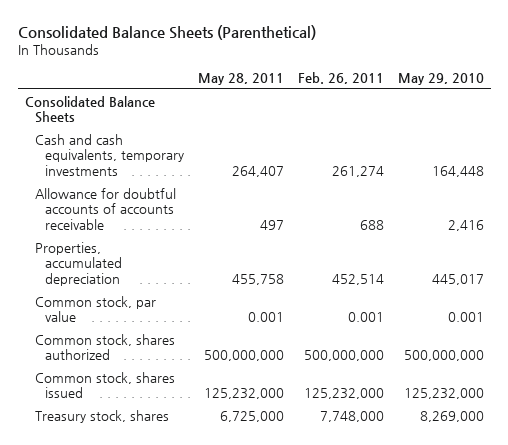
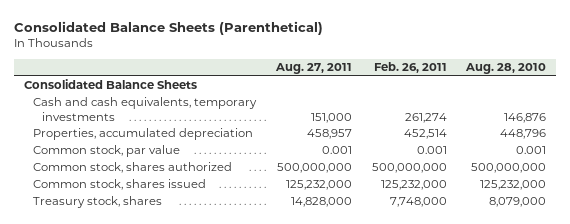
- | May 28, 2011 | Feb. 26, 2011 | May 29, 2010
+ | Aug. 27, 2011 | Feb. 26, 2011 | Aug. 28, 2010
- Allowance for doubtful accounts of accounts receivable | 497 | 688 | 2,416

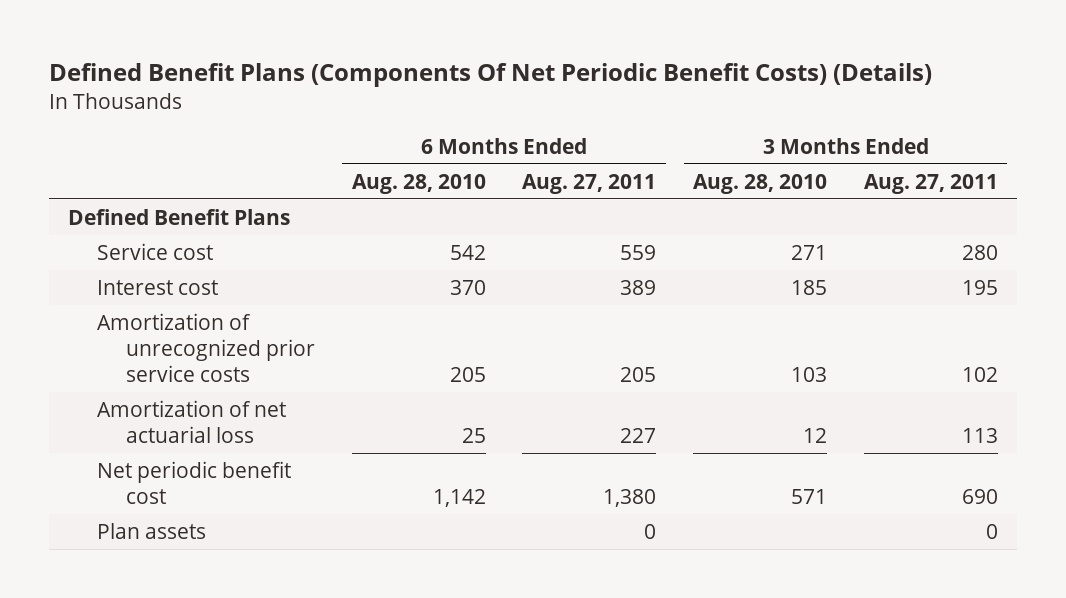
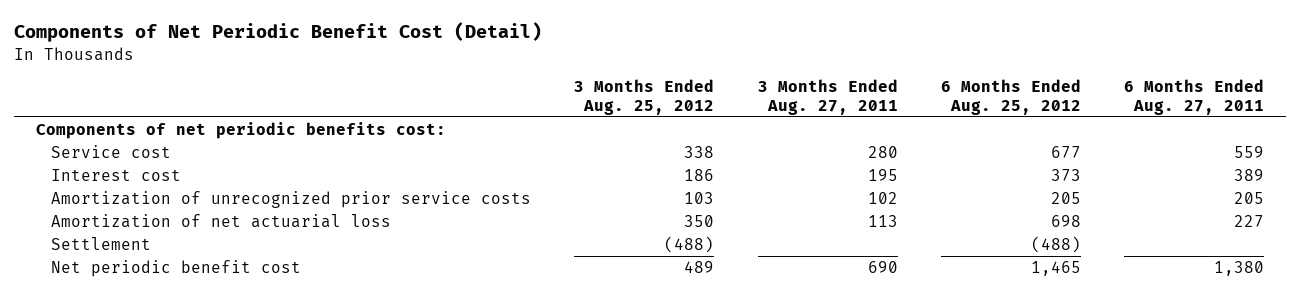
- Defined Benefit Plans (Components Of Net Periodic Benefit Costs) (Details)
+ Components of Net Periodic Benefit Cost (Detail)
- | 6 Months Ended Aug. 28, 2010 | 6 Months Ended Aug. 27, 2011 | 3 Months Ended Aug. 28, 2010 | 3 Months Ended Aug. 27, 2011
+ | 3 Months Ended Aug. 25, 2012 | 3 Months Ended Aug. 27, 2011 | 6 Months Ended Aug. 25, 2012 | 6 Months Ended Aug. 27, 2011
- Defined Benefit Plans
+ Components of net periodic benefits cost:
+ Settlement | (488) | | (488) |
- Plan assets | | 0 | | 0

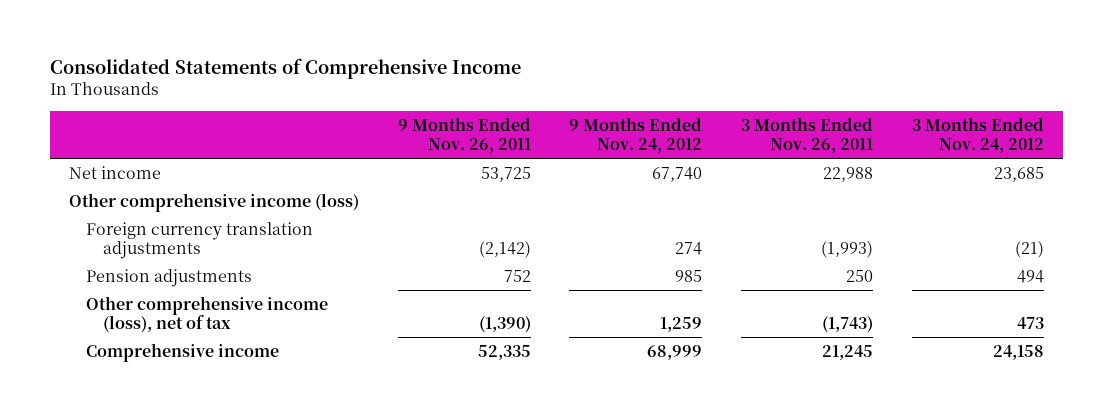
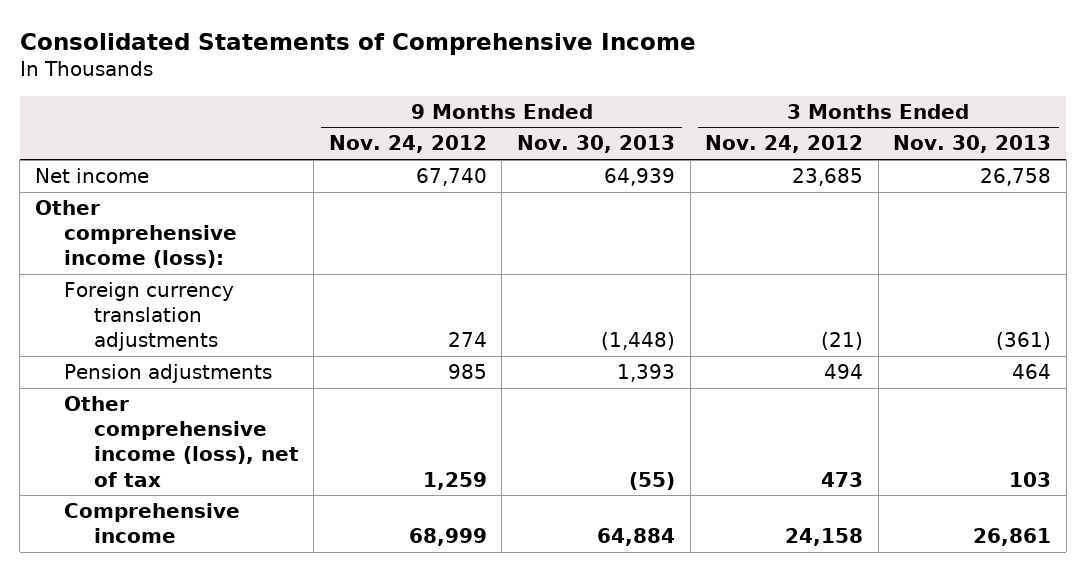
- | 9 Months Ended Nov. 26, 2011 | 9 Months Ended Nov. 24, 2012 | 3 Months Ended Nov. 26, 2011 | 3 Months Ended Nov. 24, 2012
+ | 9 Months Ended Nov. 24, 2012 | 9 Months Ended Nov. 30, 2013 | 3 Months Ended Nov. 24, 2012 | 3 Months Ended Nov. 30, 2013
- Other comprehensive income (loss)
+ Other comprehensive income (loss):

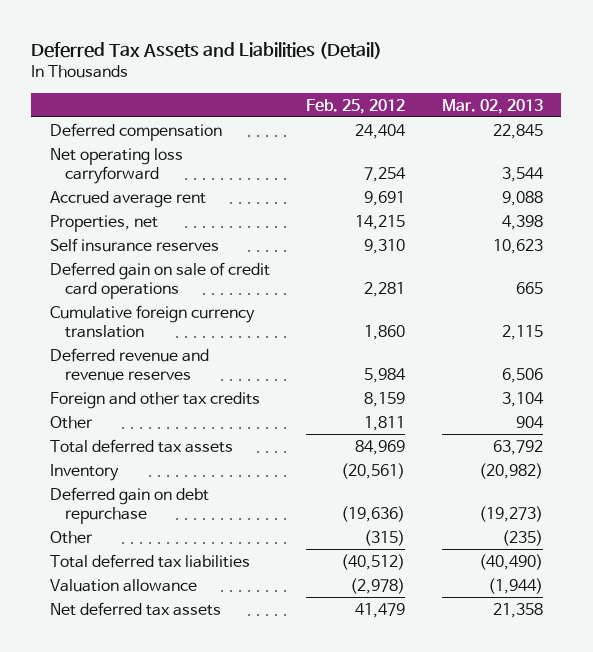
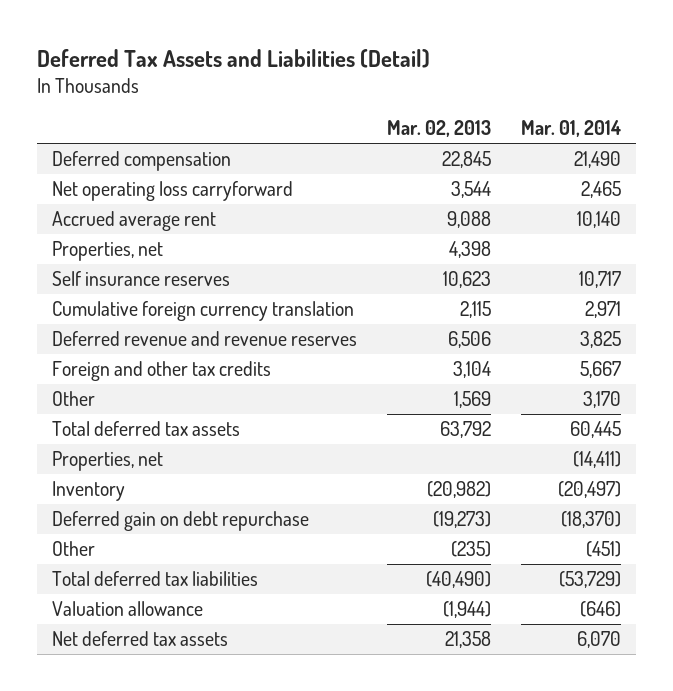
- | Feb. 25, 2012 | Mar. 02, 2013
+ | Mar. 02, 2013 | Mar. 01, 2014
- Deferred gain on sale of credit card operations | 2,281 | 665
- Other | 1,811 | 904
+ Other | 1,569 | 3,170
+ Properties, net | | (14,411)

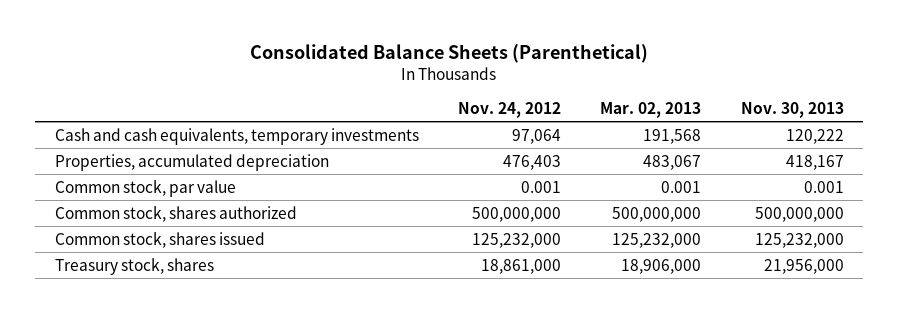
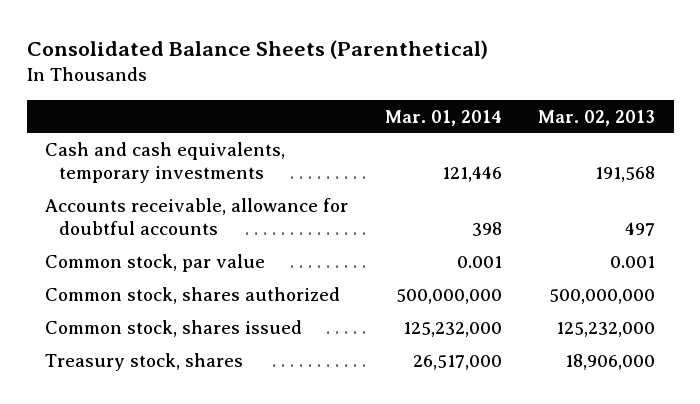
- | Nov. 24, 2012 | Mar. 02, 2013 | Nov. 30, 2013
+ | Mar. 01, 2014 | Mar. 02, 2013
- Properties, accumulated depreciation | 476,403 | 483,067 | 418,167
+ Accounts receivable, allowance for doubtful accounts | 398 | 497

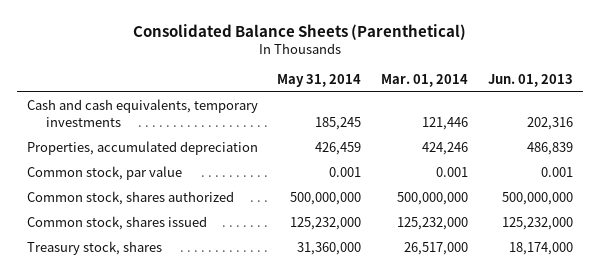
- | Mar. 01, 2014 | Mar. 02, 2013
+ | May 31, 2014 | Mar. 01, 2014 | Jun. 01, 2013
- Accounts receivable, allowance for doubtful accounts | 398 | 497
+ Properties, accumulated depreciation | 426,459 | 424,246 | 486,839

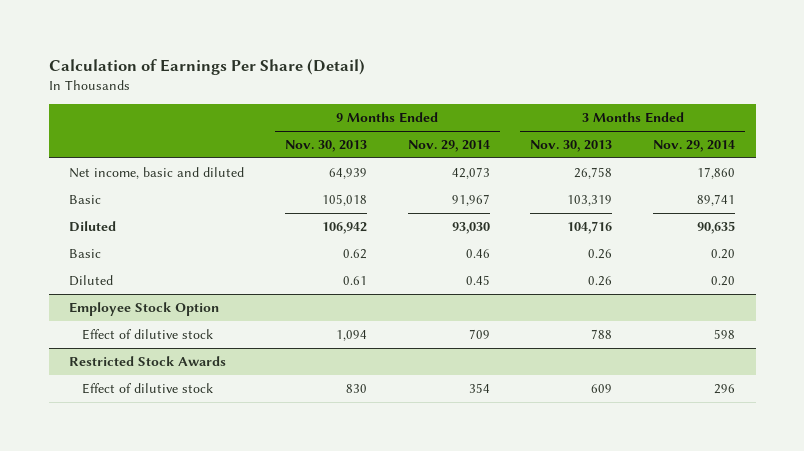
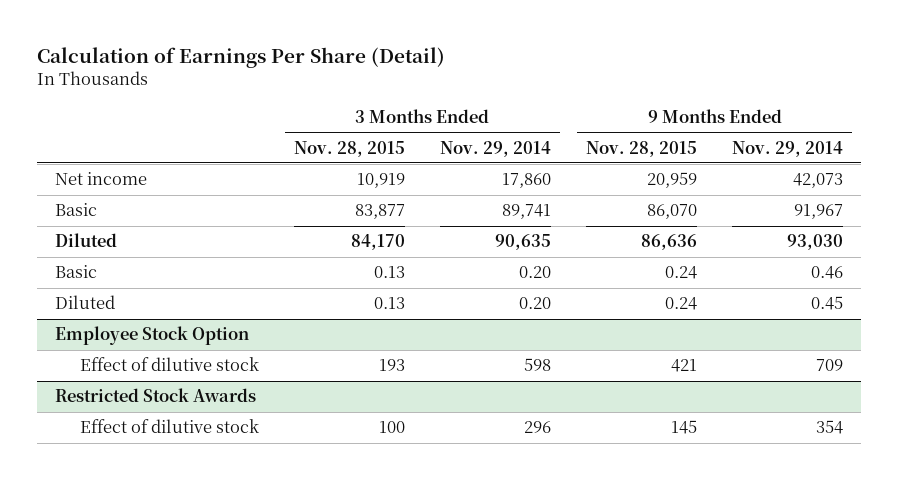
- | 9 Months Ended Nov. 30, 2013 | 9 Months Ended Nov. 29, 2014 | 3 Months Ended Nov. 30, 2013 | 3 Months Ended Nov. 29, 2014
+ | 3 Months Ended Nov. 28, 2015 | 3 Months Ended Nov. 29, 2014 | 9 Months Ended Nov. 28, 2015 | 9 Months Ended Nov. 29, 2014
- Net income, basic and diluted | 64,939 | 42,073 | 26,758 | 17,860
+ Net income | 10,919 | 17,860 | 20,959 | 42,073

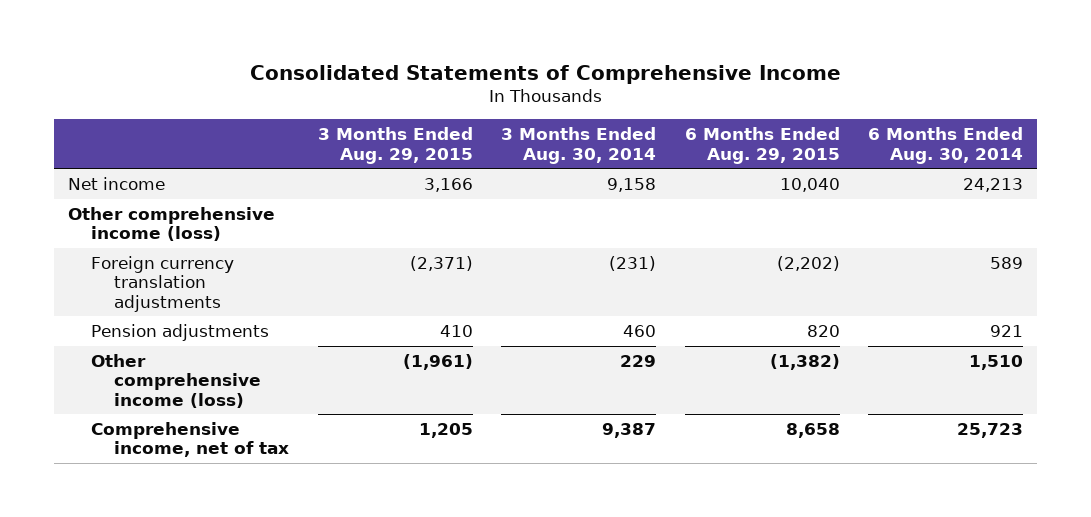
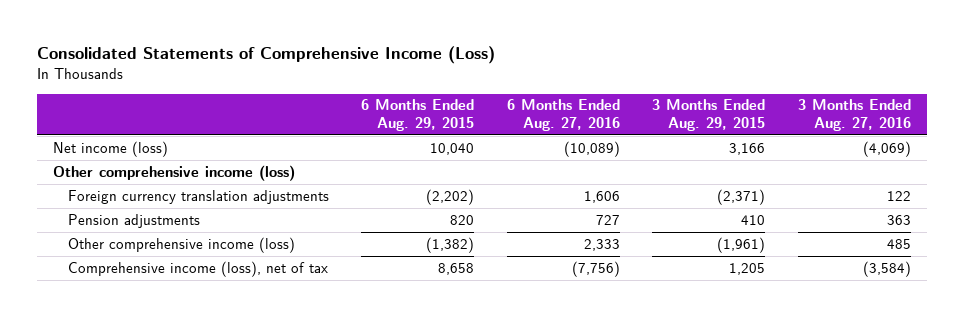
- Consolidated Statements of Comprehensive Income
+ Consolidated Statements of Comprehensive Income (Loss)
- | 3 Months Ended Aug. 29, 2015 | 3 Months Ended Aug. 30, 2014 | 6 Months Ended Aug. 29, 2015 | 6 Months Ended Aug. 30, 2014
+ | 6 Months Ended Aug. 29, 2015 | 6 Months Ended Aug. 27, 2016 | 3 Months Ended Aug. 29, 2015 | 3 Months Ended Aug. 27, 2016
- Net income | 3,166 | 9,158 | 10,040 | 24,213
+ Net income (loss) | 10,040 | (10,089) | 3,166 | (4,069)
- Comprehensive income, net of tax | 1,205 | 9,387 | 8,658 | 25,723
+ Comprehensive income (loss), net of tax | 8,658 | (7,756) | 1,205 | (3,584)

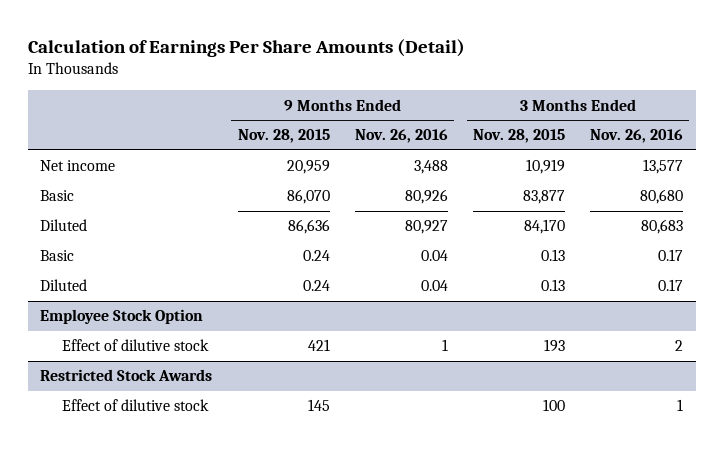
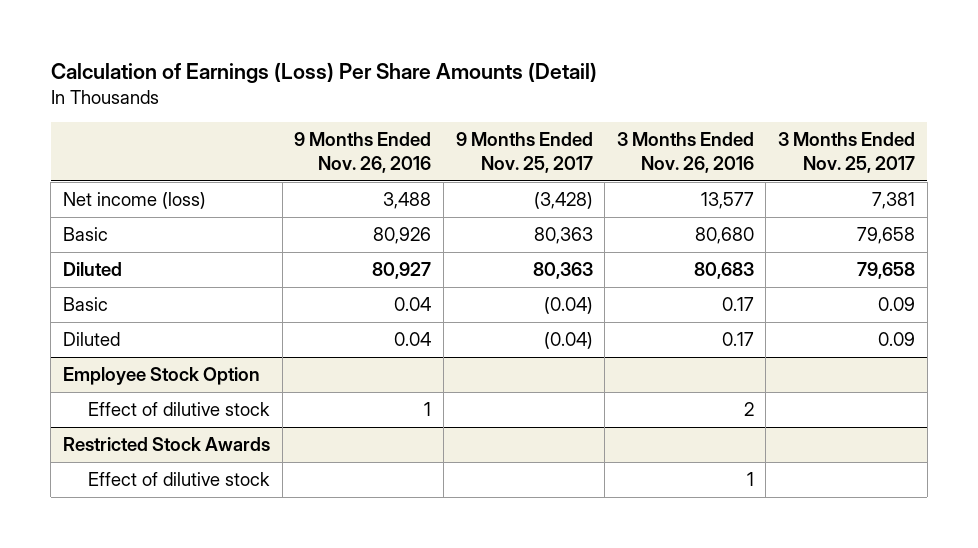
- Calculation of Earnings Per Share Amounts (Detail)
+ Calculation of Earnings (Loss) Per Share Amounts (Detail)
- | 9 Months Ended Nov. 28, 2015 | 9 Months Ended Nov. 26, 2016 | 3 Months Ended Nov. 28, 2015 | 3 Months Ended Nov. 26, 2016
+ | 9 Months Ended Nov. 26, 2016 | 9 Months Ended Nov. 25, 2017 | 3 Months Ended Nov. 26, 2016 | 3 Months Ended Nov. 25, 2017
- Net income | 20,959 | 3,488 | 10,919 | 13,577
+ Net income (loss) | 3,488 | (3,428) | 13,577 | 7,381

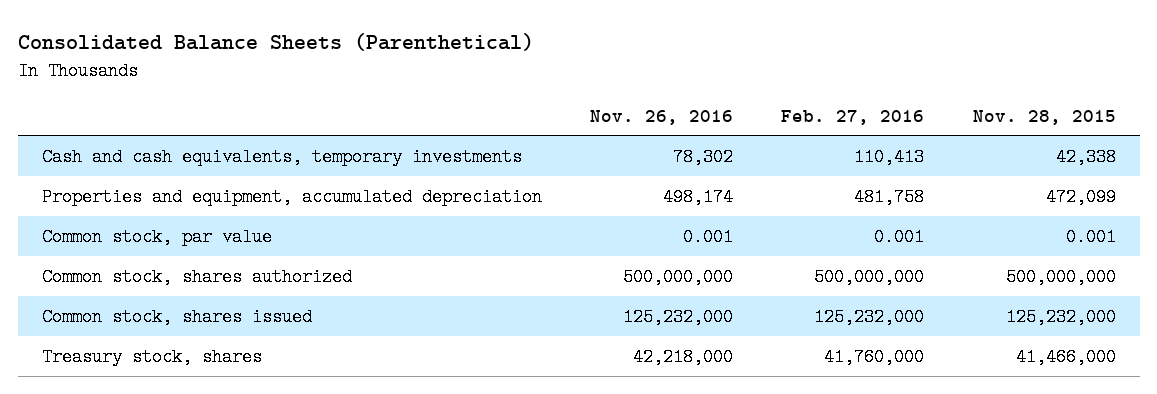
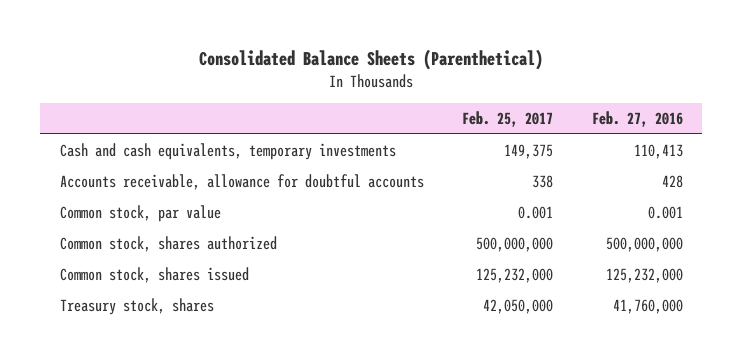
- | Nov. 26, 2016 | Feb. 27, 2016 | Nov. 28, 2015
+ | Feb. 25, 2017 | Feb. 27, 2016
- Properties and equipment, accumulated depreciation | 498,174 | 481,758 | 472,099
+ Accounts receivable, allowance for doubtful accounts | 338 | 428

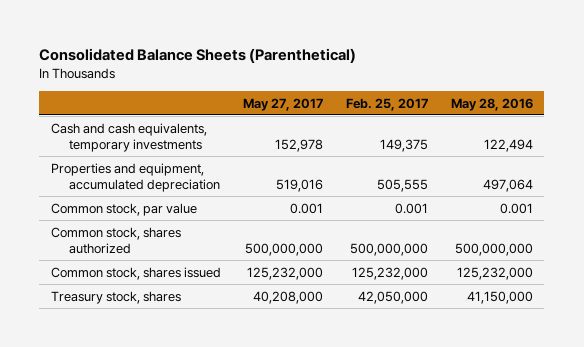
- | Feb. 25, 2017 | Feb. 27, 2016
+ | May 27, 2017 | Feb. 25, 2017 | May 28, 2016
- Accounts receivable, allowance for doubtful accounts | 338 | 428
+ Properties and equipment, accumulated depreciation | 519,016 | 505,555 | 497,064

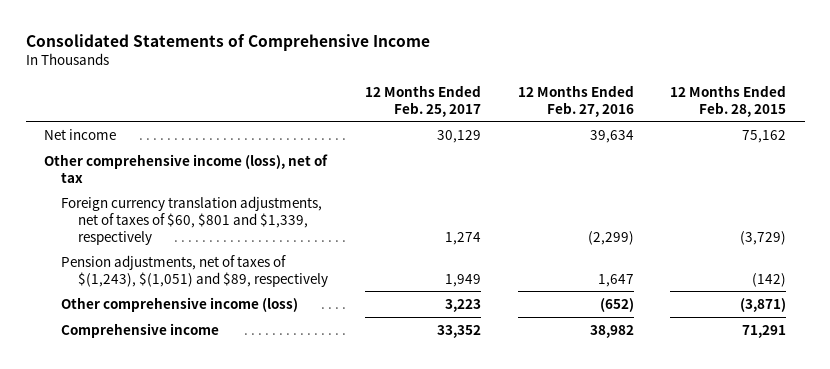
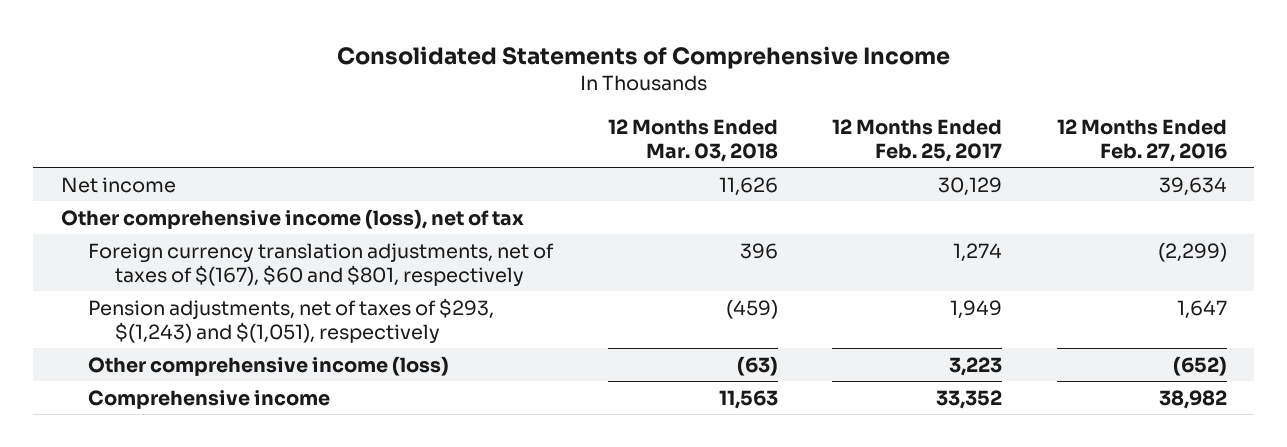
- | 12 Months Ended Feb. 25, 2017 | 12 Months Ended Feb. 27, 2016 | 12 Months Ended Feb. 28, 2015
+ | 12 Months Ended Mar. 03, 2018 | 12 Months Ended Feb. 25, 2017 | 12 Months Ended Feb. 27, 2016
- Foreign currency translation adjustments, net of taxes of $60, $801 and $1,339, respectively | 1,274 | (2,299) | (3,729)
- Pension adjustments, net of taxes of $(1,243), $(1,051) and $89, respectively | 1,949 | 1,647 | (142)
+ Foreign currency translation adjustments, net of taxes of $(167), $60 and $801, respectively | 396 | 1,274 | (2,299)
+ Pension adjustments, net of taxes of $293, $(1,243) and $(1,051), respectively | (459) | 1,949 | 1,647

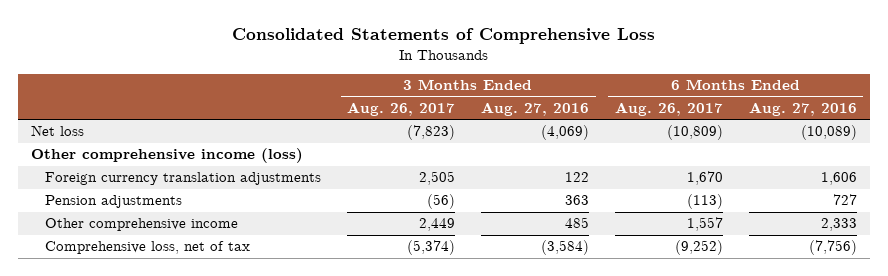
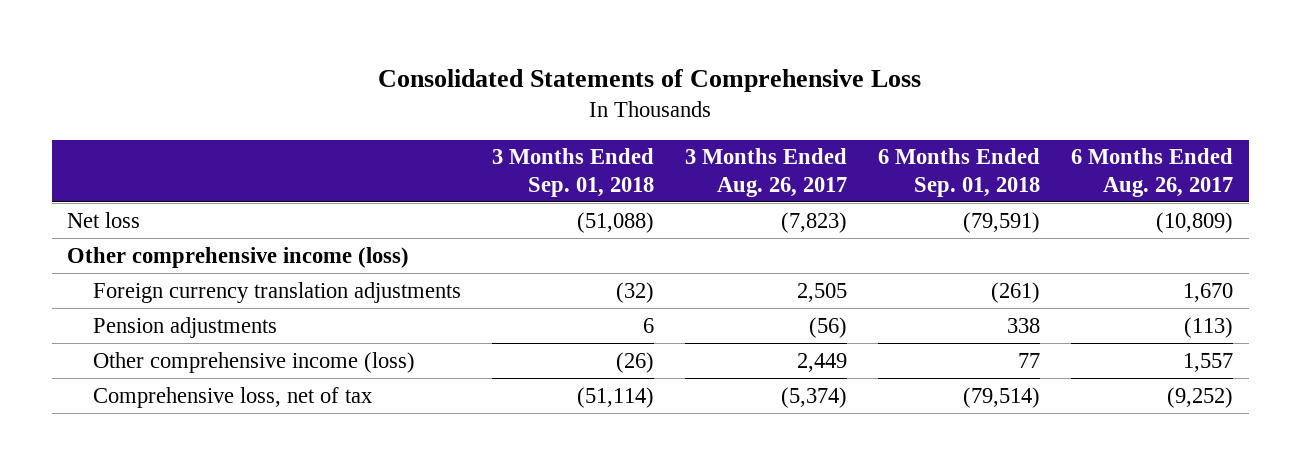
- | 3 Months Ended Aug. 26, 2017 | 3 Months Ended Aug. 27, 2016 | 6 Months Ended Aug. 26, 2017 | 6 Months Ended Aug. 27, 2016
+ | 3 Months Ended Sep. 01, 2018 | 3 Months Ended Aug. 26, 2017 | 6 Months Ended Sep. 01, 2018 | 6 Months Ended Aug. 26, 2017
- Other comprehensive income | 2,449 | 485 | 1,557 | 2,333
+ Other comprehensive income (loss) | (26) | 2,449 | 77 | 1,557

